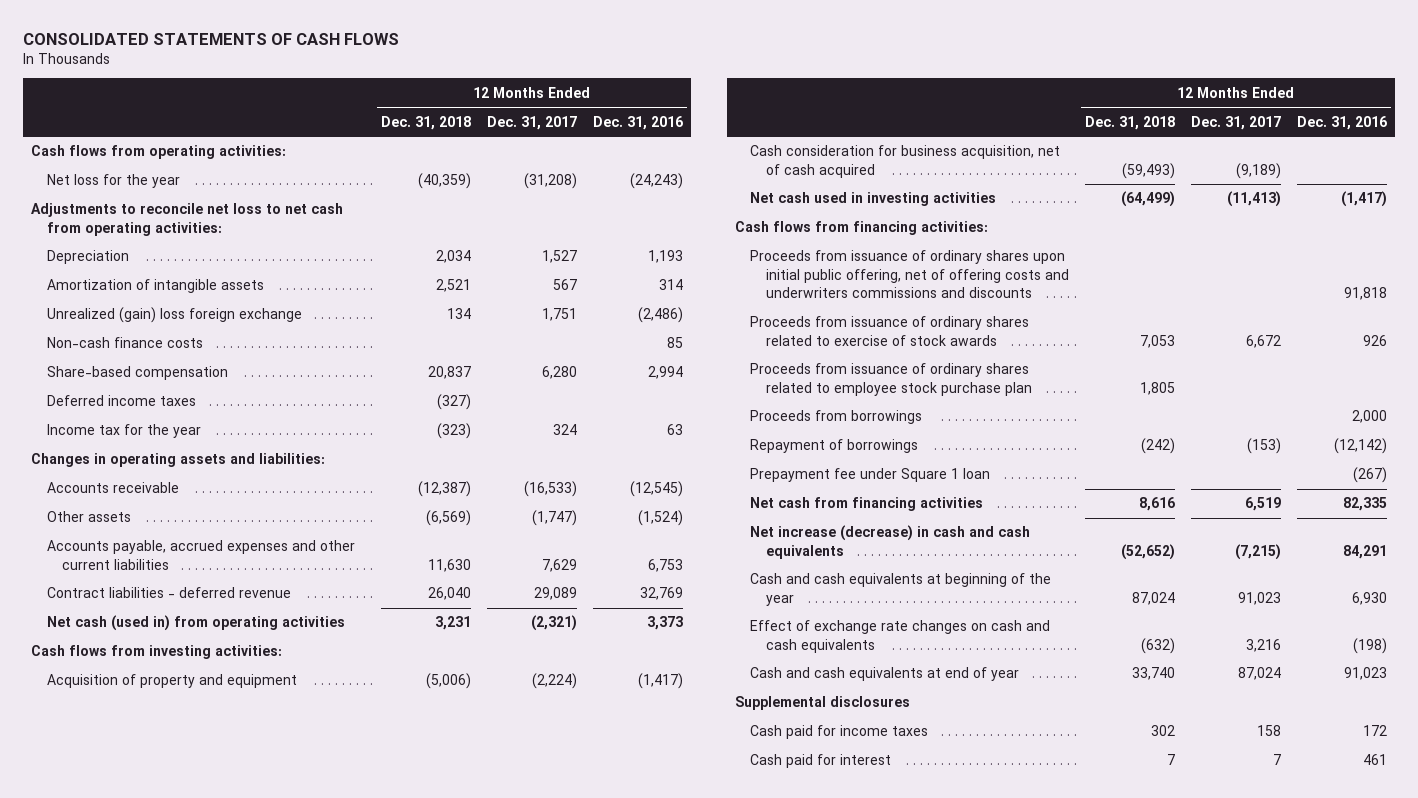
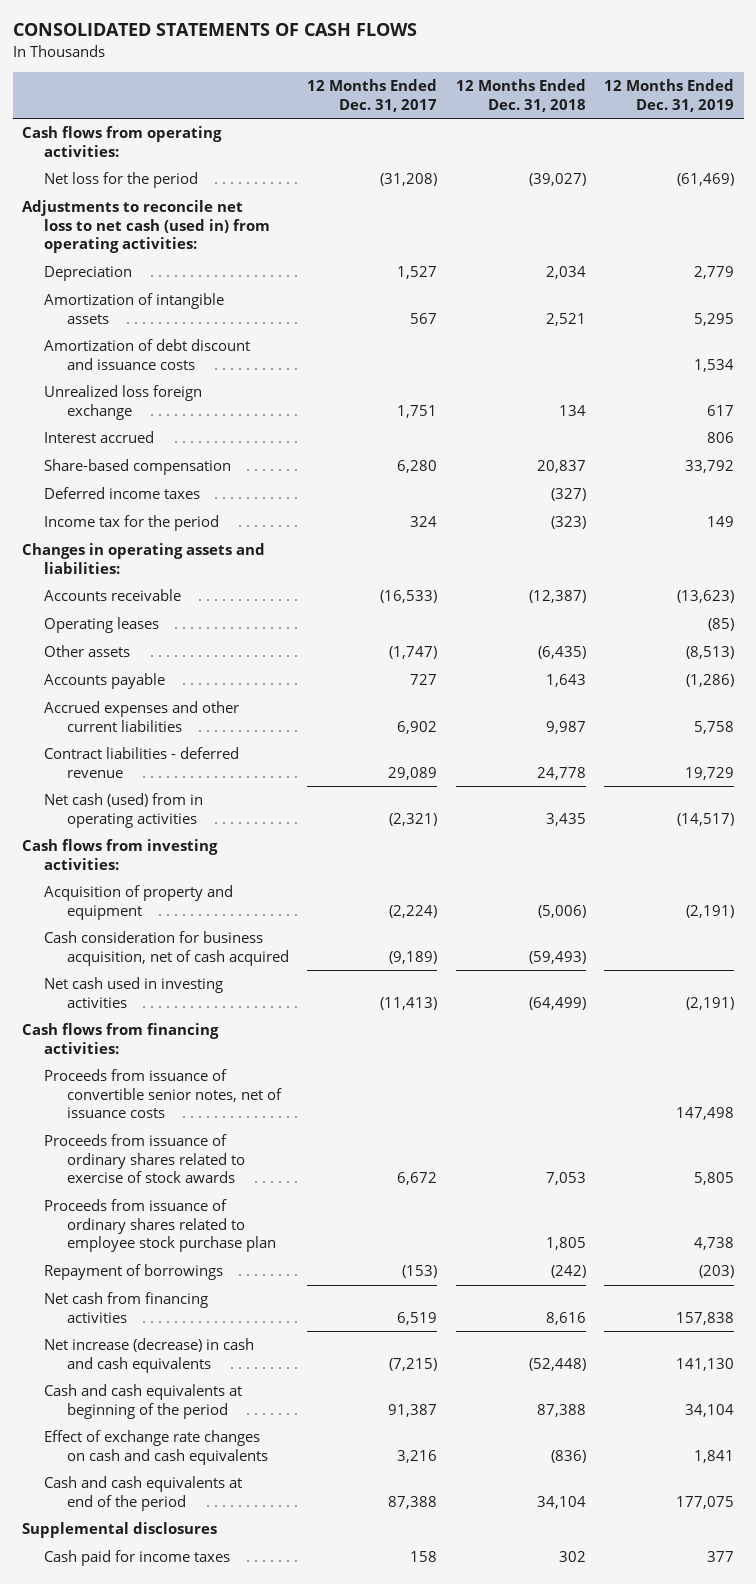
- | 12 Months Ended Dec. 31, 2018 | 12 Months Ended Dec. 31, 2017 | 12 Months Ended Dec. 31, 2016
+ | 12 Months Ended Dec. 31, 2017 | 12 Months Ended Dec. 31, 2018 | 12 Months Ended Dec. 31, 2019
- Net loss for the year | (40,359) | (31,208) | (24,243)
- Adjustments to reconcile net loss to net cash from operating activities:
+ Net loss for the period | (31,208) | (39,027) | (61,469)
+ Adjustments to reconcile net loss to net cash (used in) from operating activities:
- Unrealized (gain) loss foreign exchange | 134 | 1,751 | (2,486)
- Non-cash finance costs | | | 85
+ Amortization of debt discount and issuance costs | | | 1,534
+ Unrealized loss foreign exchange | 1,751 | 134 | 617
+ Interest accrued | | | 806
- Income tax for the year | (323) | 324 | 63
+ Income tax for the period | 324 | (323) | 149
- Other assets | (6,569) | (1,747) | (1,524)
- Accounts payable, accrued expenses and other current liabilities | 11,630 | 7,629 | 6,753
- Contract liabilities - deferred revenue | 26,040 | 29,089 | 32,769
- Net cash (used in) from operating activities | 3,231 | (2,321) | 3,373
+ Operating leases | | | (85)
+ Other assets | (1,747) | (6,435) | (8,513)
+ Accounts payable | 727 | 1,643 | (1,286)
+ Accrued expenses and other current liabilities | 6,902 | 9,987 | 5,758
+ Contract liabilities - deferred revenue | 29,089 | 24,778 | 19,729
+ Net cash (used) from in operating activities | (2,321) | 3,435 | (14,517)
- Proceeds from issuance of ordinary shares upon initial public offering, net of offering costs and underwriters commissions and discounts | | | 91,818
+ Proceeds from issuance of convertible senior notes, net of issuance costs | | | 147,498
- Proceeds from borrowings | | | 2,000
- Prepayment fee under Square 1 loan | | | (267)
- Net increase (decrease) in cash and cash equivalents | (52,652) | (7,215) | 84,291
- Cash and cash equivalents at beginning of the year | 87,024 | 91,023 | 6,930
- Effect of exchange rate changes on cash and cash equivalents | (632) | 3,216 | (198)
- Cash and cash equivalents at end of year | 33,740 | 87,024 | 91,023
+ Net increase (decrease) in cash and cash equivalents | (7,215) | (52,448) | 141,130
+ Cash and cash equivalents at beginning of the period | 91,387 | 87,388 | 34,104
+ Effect of exchange rate changes on cash and cash equivalents | 3,216 | (836) | 1,841
+ Cash and cash equivalents at end of the period | 87,388 | 34,104 | 177,075
- Cash paid for interest | 7 | 7 | 461

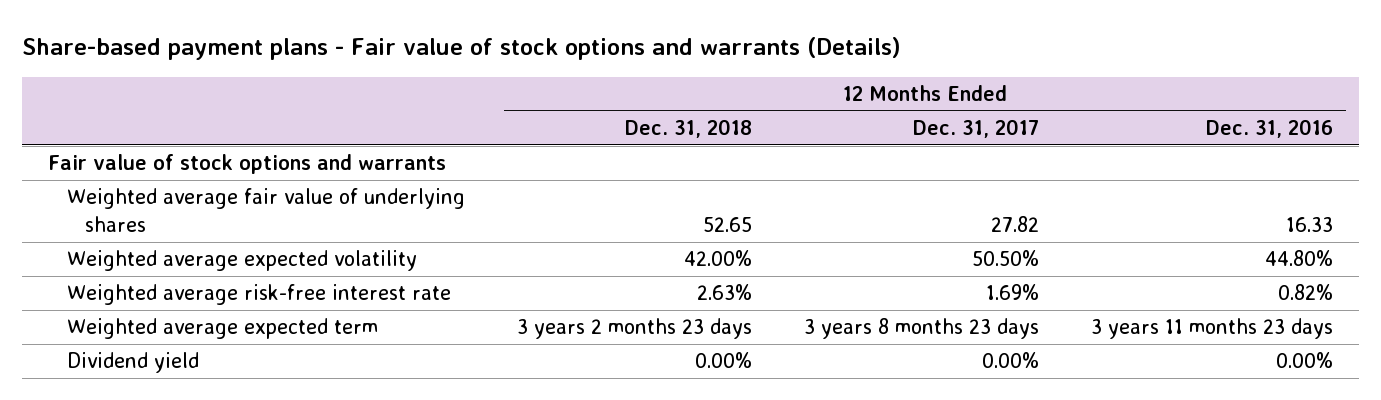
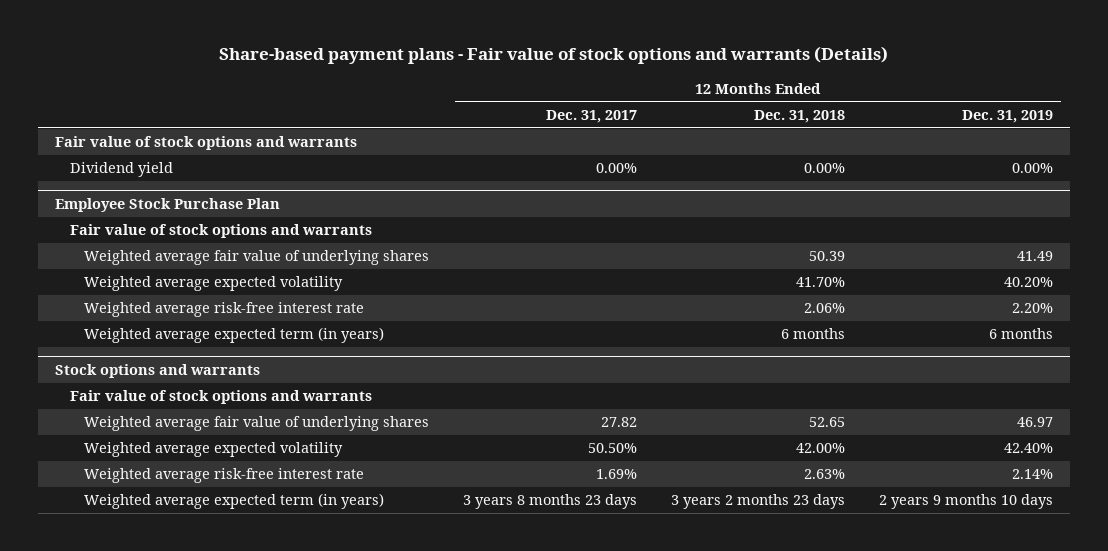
- | 12 Months Ended Dec. 31, 2018 | 12 Months Ended Dec. 31, 2017 | 12 Months Ended Dec. 31, 2016
+ | 12 Months Ended Dec. 31, 2017 | 12 Months Ended Dec. 31, 2018 | 12 Months Ended Dec. 31, 2019
moved up: Dividend yield | 0.00% | 0.00% | 0.00%
+ Employee Stock Purchase Plan
+ Fair value of stock options and warrants
+ Weighted average fair value of underlying shares | | 50.39 | 41.49
+ Weighted average expected volatility | | 41.70% | 40.20%
+ Weighted average risk-free interest rate | | 2.06% | 2.20%
+ Weighted average expected term (in years) | | 6 months | 6 months
+ Stock options and warrants
+ Fair value of stock options and warrants
- Weighted average expected term | 3 years 2 months 23 days | 3 years 8 months 23 days | 3 years 11 months 23 days
+ Weighted average expected term (in years) | 3 years 8 months 23 days | 3 years 2 months 23 days | 2 years 9 months 10 days

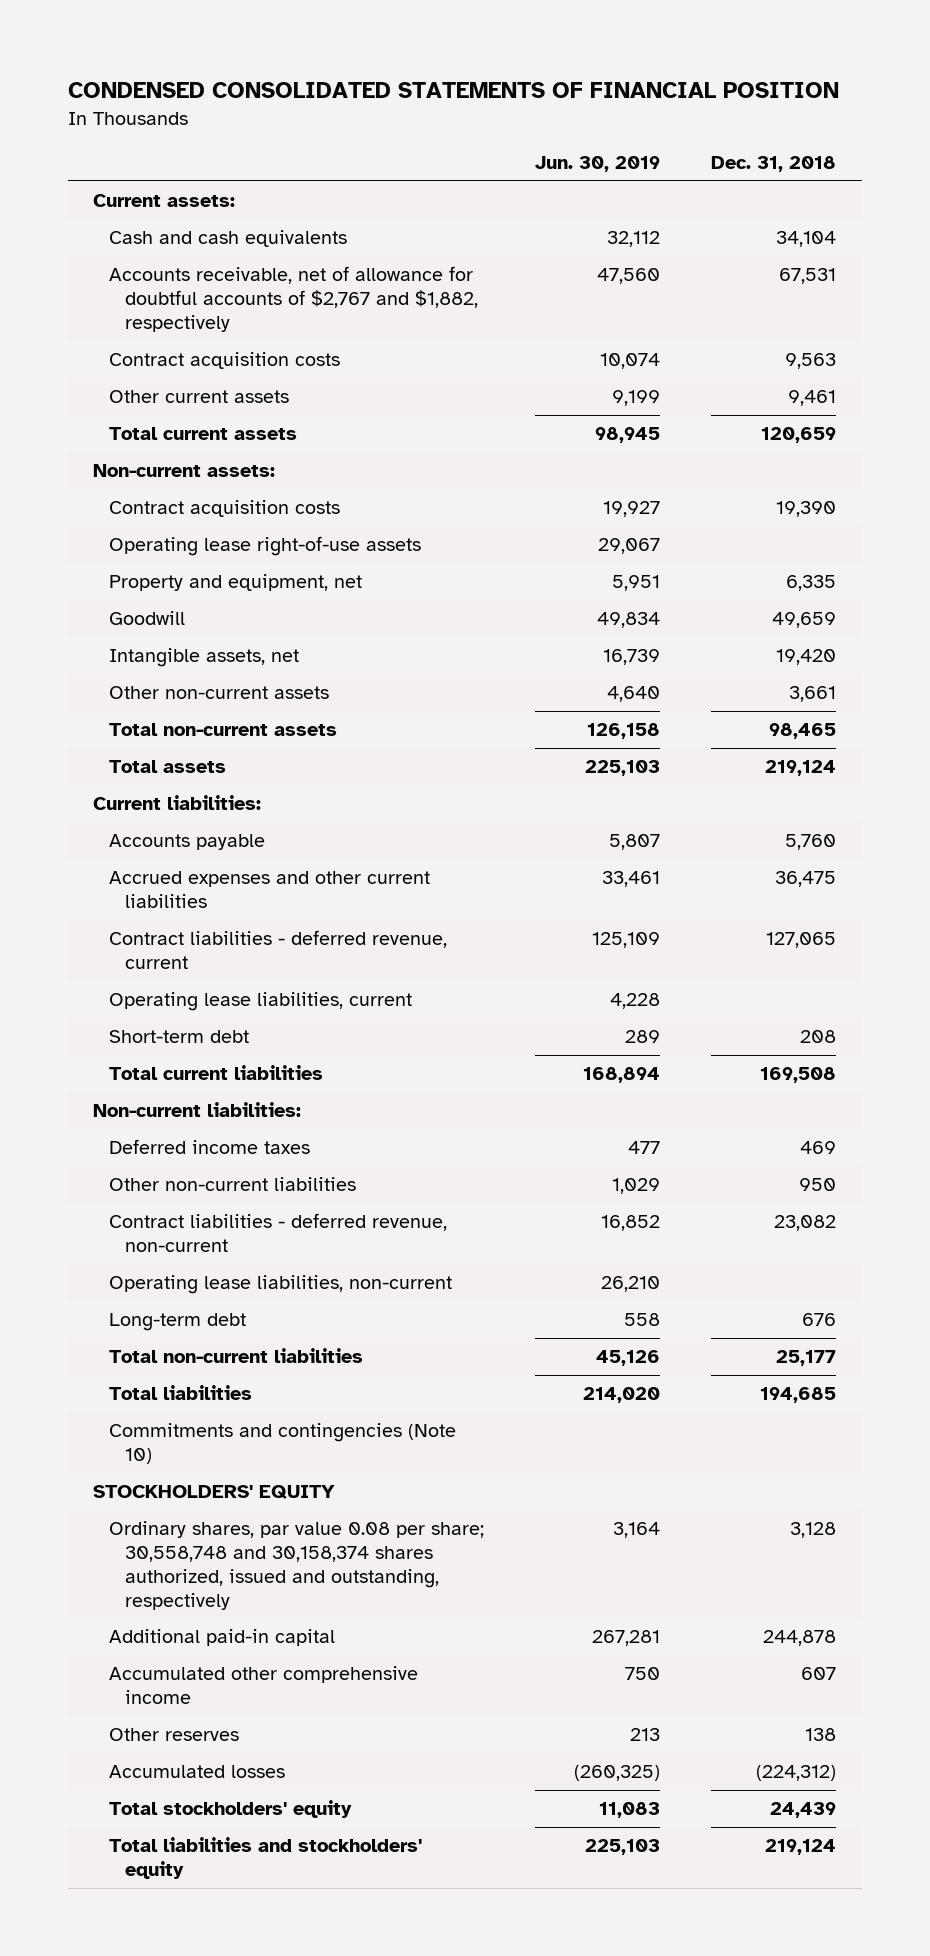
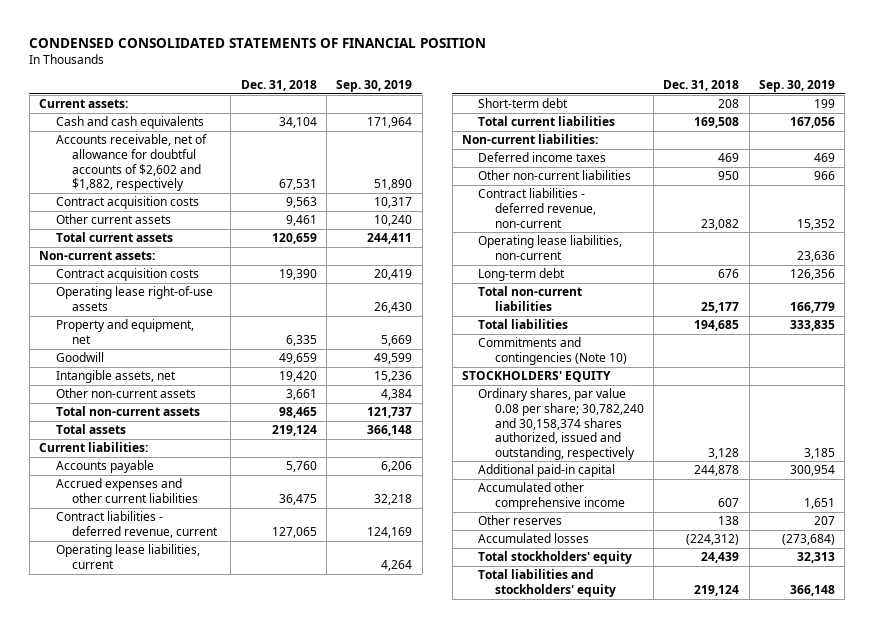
- | Jun. 30, 2019 | Dec. 31, 2018
+ | Dec. 31, 2018 | Sep. 30, 2019
- Accounts receivable, net of allowance for doubtful accounts of $2,767 and $1,882, respectively | 47,560 | 67,531
+ Accounts receivable, net of allowance for doubtful accounts of $2,602 and $1,882, respectively | 67,531 | 51,890
- Ordinary shares, par value 0.08 per share; 30,558,748 and 30,158,374 shares authorized, issued and outstanding, respectively | 3,164 | 3,128
+ Ordinary shares, par value 0.08 per share; 30,782,240 and 30,158,374 shares authorized, issued and outstanding, respectively | 3,128 | 3,185

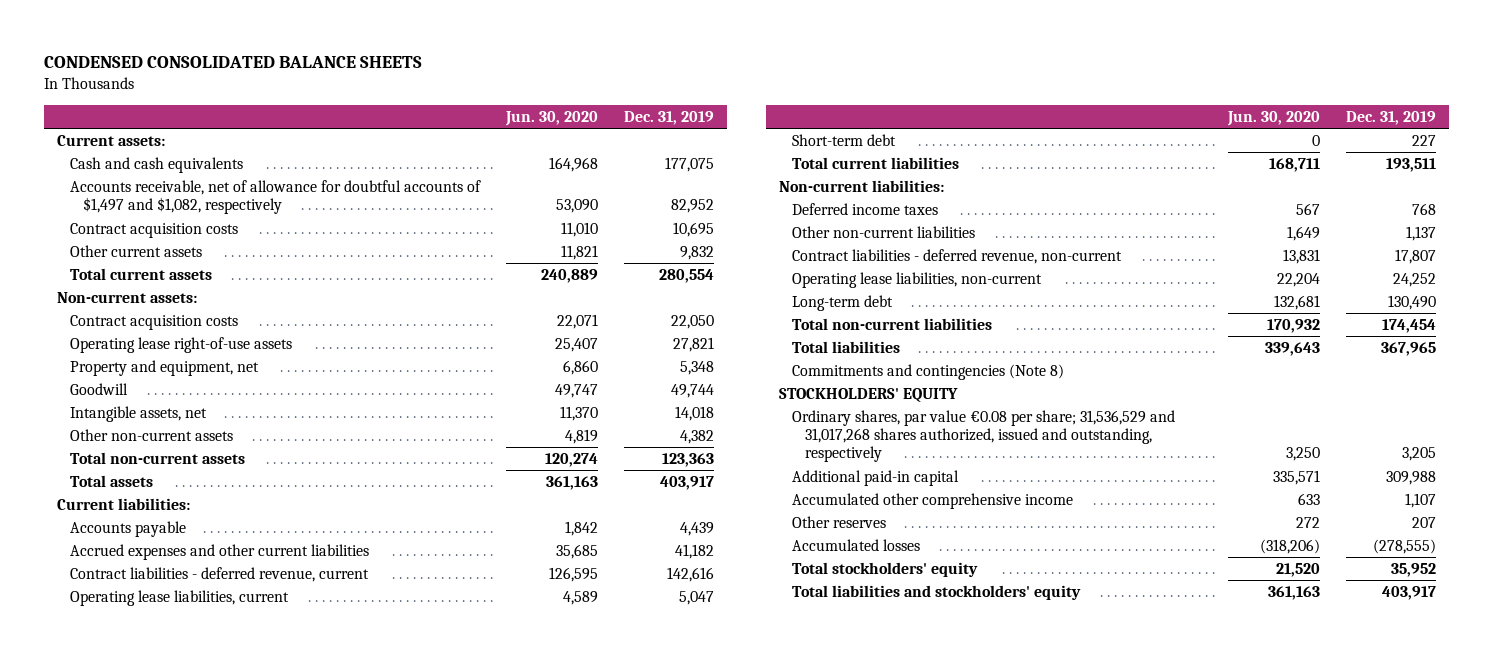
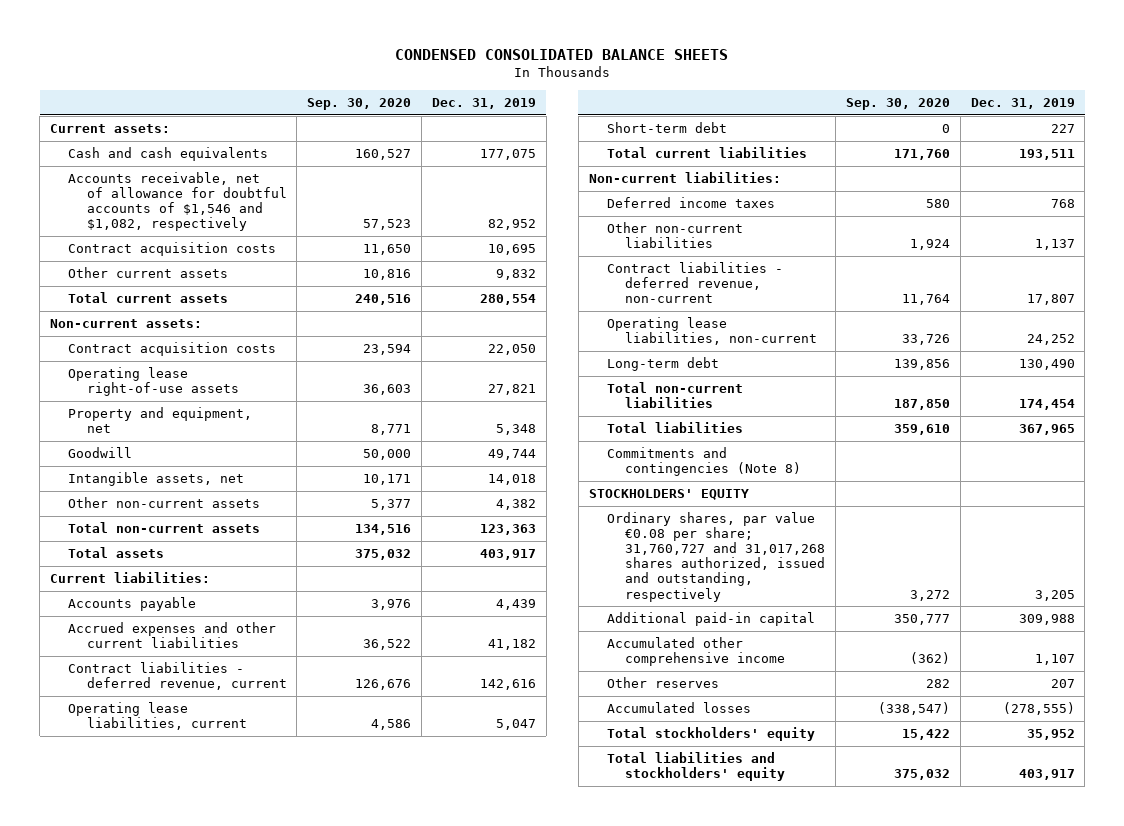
- | Jun. 30, 2020 | Dec. 31, 2019
+ | Sep. 30, 2020 | Dec. 31, 2019
- Accounts receivable, net of allowance for doubtful accounts of $1,497 and $1,082, respectively | 53,090 | 82,952
+ Accounts receivable, net of allowance for doubtful accounts of $1,546 and $1,082, respectively | 57,523 | 82,952
- Ordinary shares, par value €0.08 per share; 31,536,529 and 31,017,268 shares authorized, issued and outstanding, respectively | 3,250 | 3,205
+ Ordinary shares, par value €0.08 per share; 31,760,727 and 31,017,268 shares authorized, issued and outstanding, respectively | 3,272 | 3,205

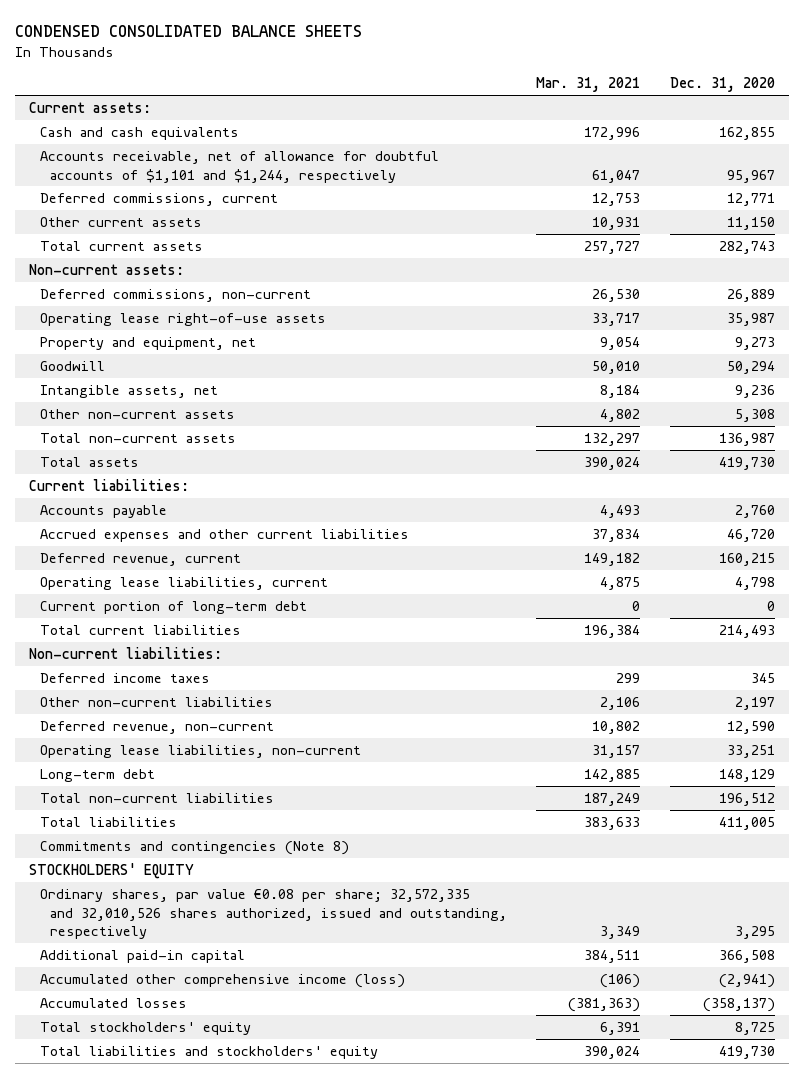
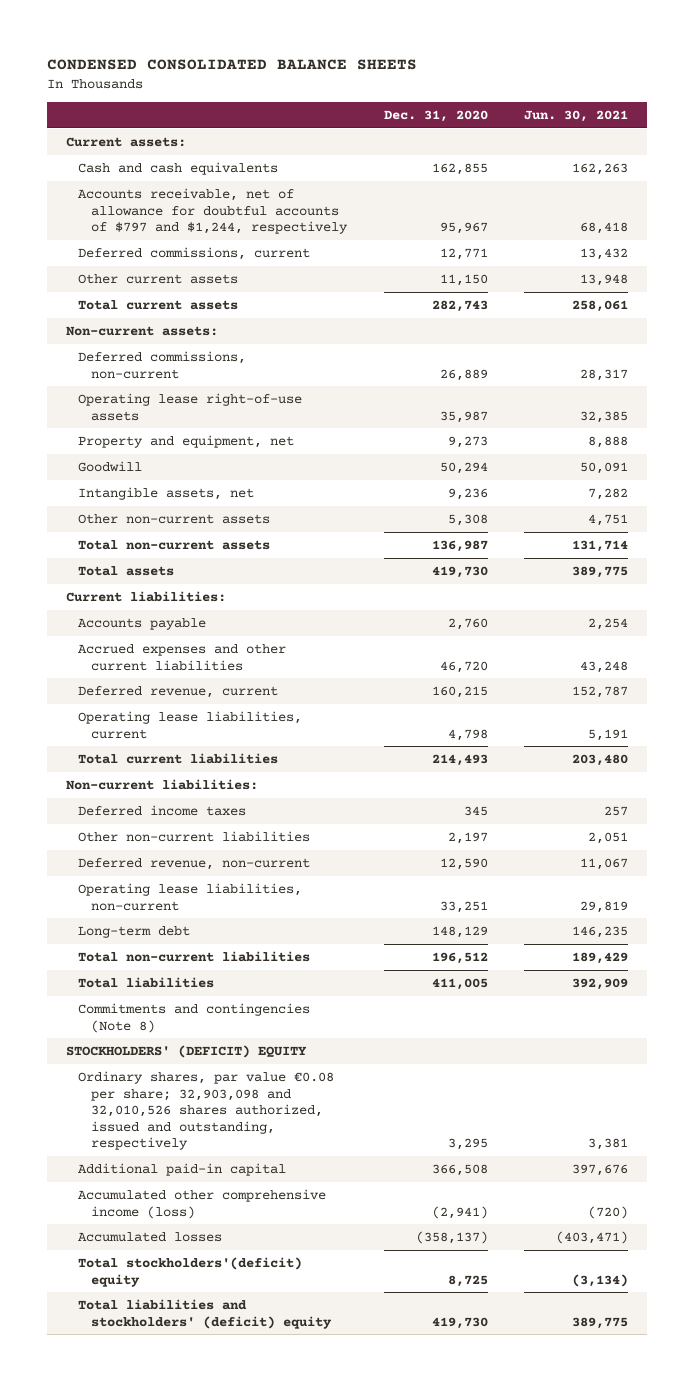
- | Mar. 31, 2021 | Dec. 31, 2020
+ | Dec. 31, 2020 | Jun. 30, 2021
- Accounts receivable, net of allowance for doubtful accounts of $1,101 and $1,244, respectively | 61,047 | 95,967
+ Accounts receivable, net of allowance for doubtful accounts of $797 and $1,244, respectively | 95,967 | 68,418
- Current portion of long-term debt | 0 | 0
- STOCKHOLDERS' EQUITY
- Ordinary shares, par value €0.08 per share; 32,572,335 and 32,010,526 shares authorized, issued and outstanding, respectively | 3,349 | 3,295
+ STOCKHOLDERS' (DEFICIT) EQUITY
+ Ordinary shares, par value €0.08 per share; 32,903,098 and 32,010,526 shares authorized, issued and outstanding, respectively | 3,295 | 3,381
- Total stockholders' equity | 6,391 | 8,725
- Total liabilities and stockholders' equity | 390,024 | 419,730
+ Total stockholders'(deficit) equity | 8,725 | (3,134)
+ Total liabilities and stockholders' (deficit) equity | 419,730 | 389,775

